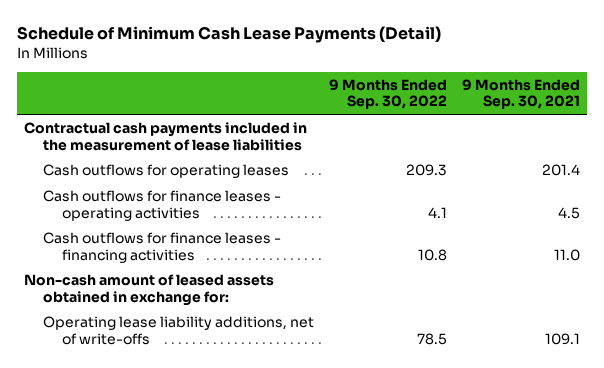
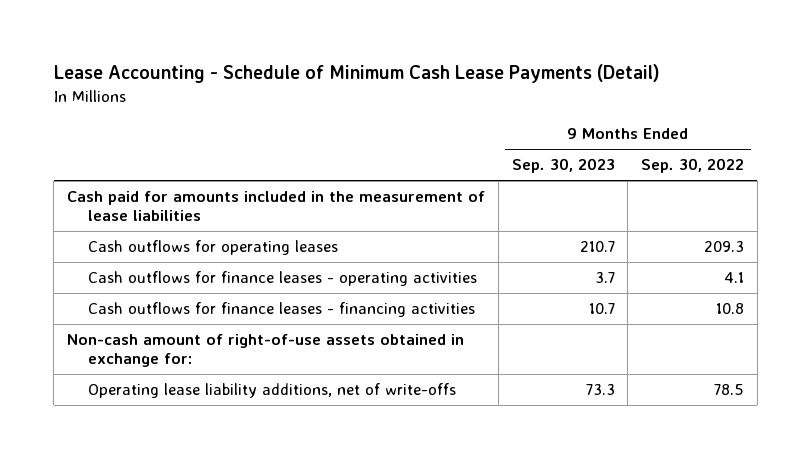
- Schedule of Minimum Cash Lease Payments (Detail)
+ Lease Accounting - Schedule of Minimum Cash Lease Payments (Detail)
- | 9 Months Ended Sep. 30, 2022 | 9 Months Ended Sep. 30, 2021
+ | 9 Months Ended Sep. 30, 2023 | 9 Months Ended Sep. 30, 2022
- Contractual cash payments included in the measurement of lease liabilities
+ Cash paid for amounts included in the measurement of lease liabilities
- Non-cash amount of leased assets obtained in exchange for:
+ Non-cash amount of right-of-use assets obtained in exchange for:

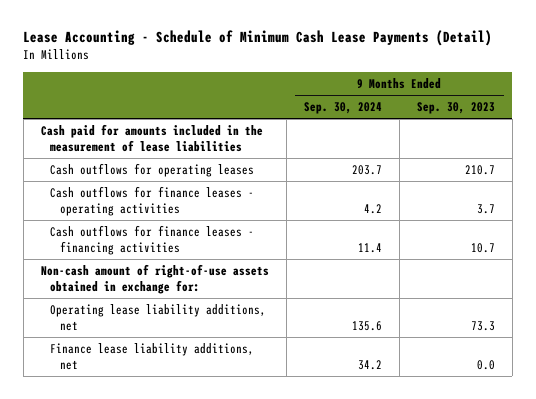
- | 9 Months Ended Sep. 30, 2023 | 9 Months Ended Sep. 30, 2022
+ | 9 Months Ended Sep. 30, 2024 | 9 Months Ended Sep. 30, 2023
- Operating lease liability additions, net of write-offs | 73.3 | 78.5
+ Operating lease liability additions, net | 135.6 | 73.3
+ Finance lease liability additions, net | 34.2 | 0.0

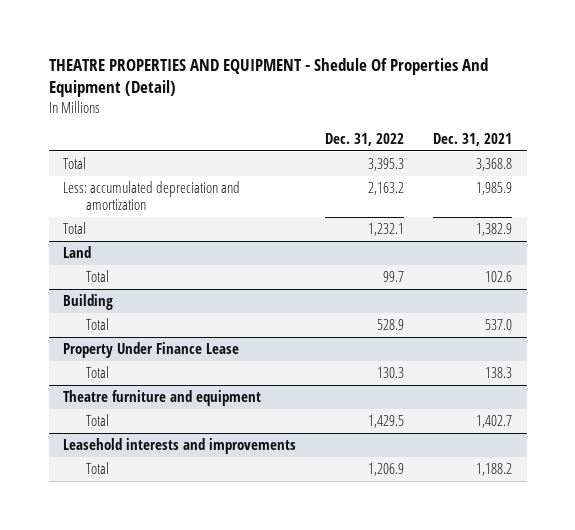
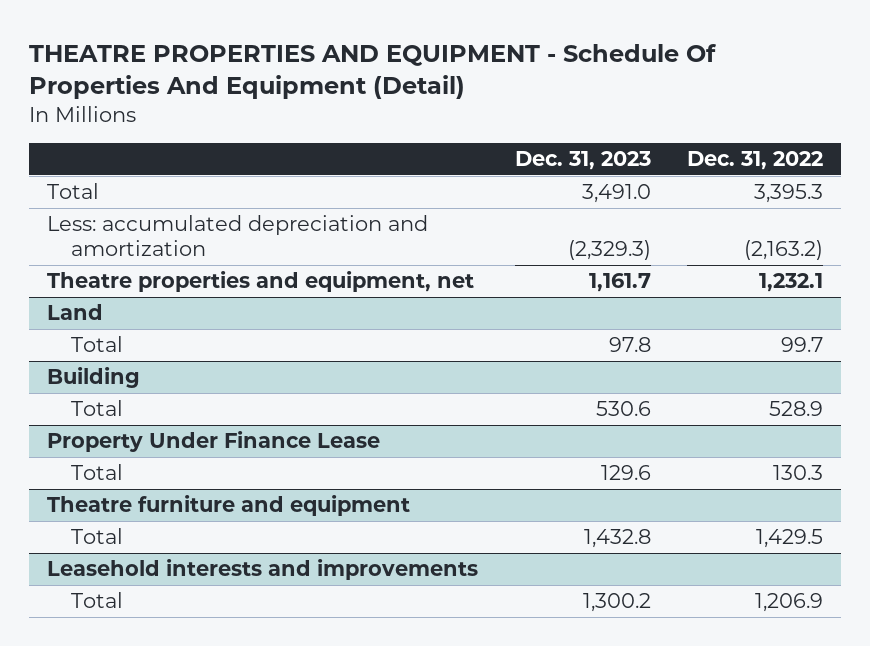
- THEATRE PROPERTIES AND EQUIPMENT - Shedule Of Properties And Equipment (Detail)
+ THEATRE PROPERTIES AND EQUIPMENT - Schedule Of Properties And Equipment (Detail)
- | Dec. 31, 2022 | Dec. 31, 2021
+ | Dec. 31, 2023 | Dec. 31, 2022
- Less: accumulated depreciation and amortization | 2,163.2 | 1,985.9
- Total | 1,232.1 | 1,382.9
+ Less: accumulated depreciation and amortization | (2,329.3) | (2,163.2)
+ Theatre properties and equipment, net | 1,161.7 | 1,232.1

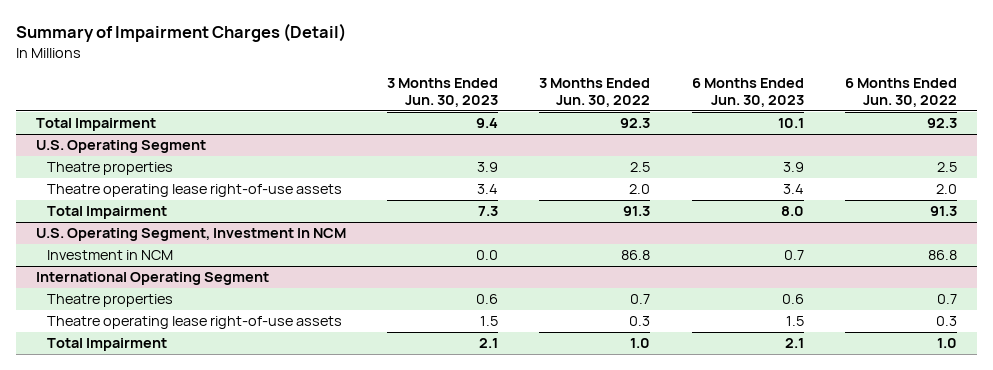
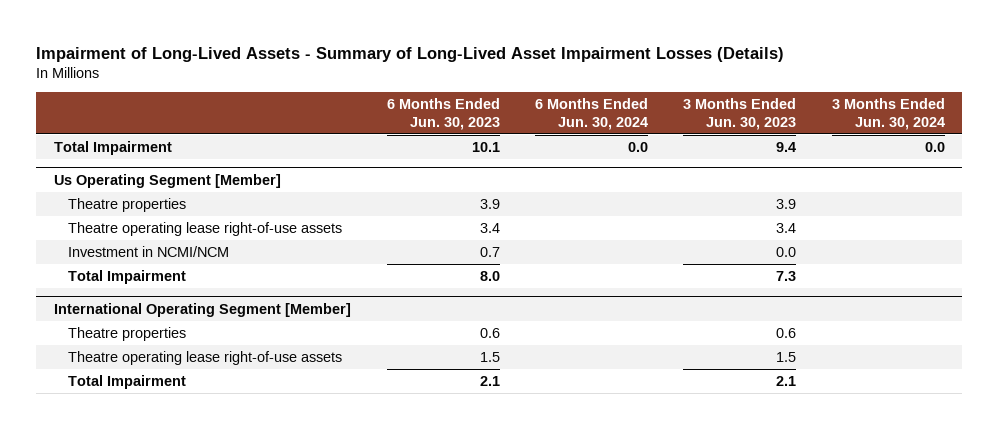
- Summary of Impairment Charges (Detail)
+ Impairment of Long-Lived Assets - Summary of Long-Lived Asset Impairment Losses (Details)
- | 3 Months Ended Jun. 30, 2023 | 3 Months Ended Jun. 30, 2022 | 6 Months Ended Jun. 30, 2023 | 6 Months Ended Jun. 30, 2022
+ | 6 Months Ended Jun. 30, 2023 | 6 Months Ended Jun. 30, 2024 | 3 Months Ended Jun. 30, 2023 | 3 Months Ended Jun. 30, 2024
- U.S. Operating Segment
+ Us Operating Segment [Member]
+ Investment in NCMI/NCM | 0.7 | | 0.0 |
- U.S. Operating Segment, Investment In NCM
- Investment in NCM | 0.0 | 86.8 | 0.7 | 86.8
- International Operating Segment
+ International Operating Segment [Member]

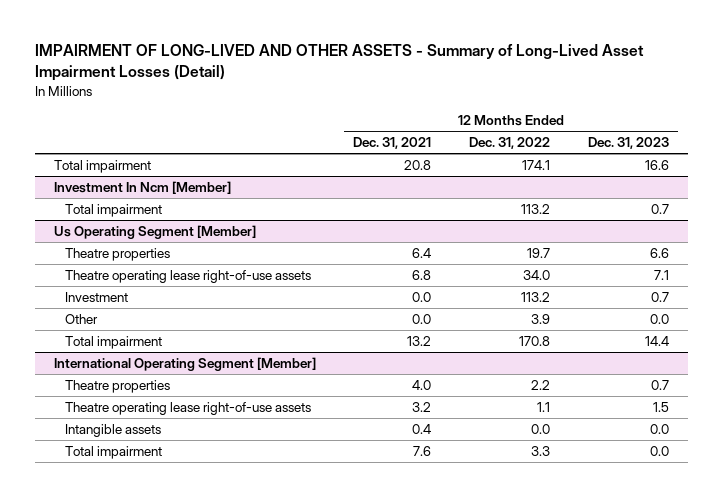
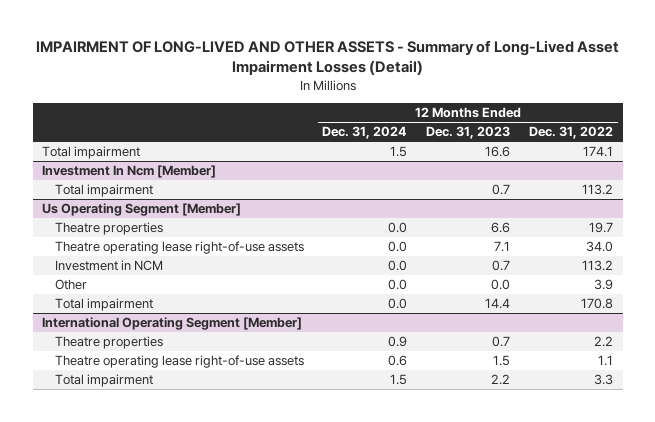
- | 12 Months Ended Dec. 31, 2021 | 12 Months Ended Dec. 31, 2022 | 12 Months Ended Dec. 31, 2023
+ | 12 Months Ended Dec. 31, 2024 | 12 Months Ended Dec. 31, 2023 | 12 Months Ended Dec. 31, 2022
@ Us Operating Segment [Member]
- Investment | 0.0 | 113.2 | 0.7
+ Investment in NCM | 0.0 | 0.7 | 113.2
@ International Operating Segment [Member]
- Intangible assets | 0.4 | 0.0 | 0.0
- Total impairment | 7.6 | 3.3 | 0.0
+ Total impairment | 1.5 | 2.2 | 3.3

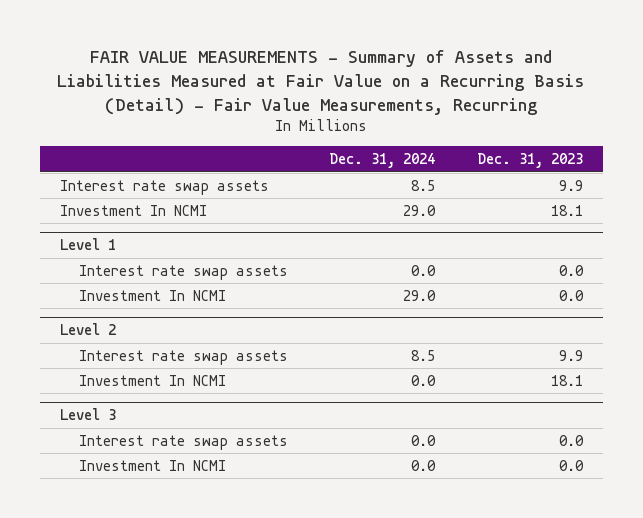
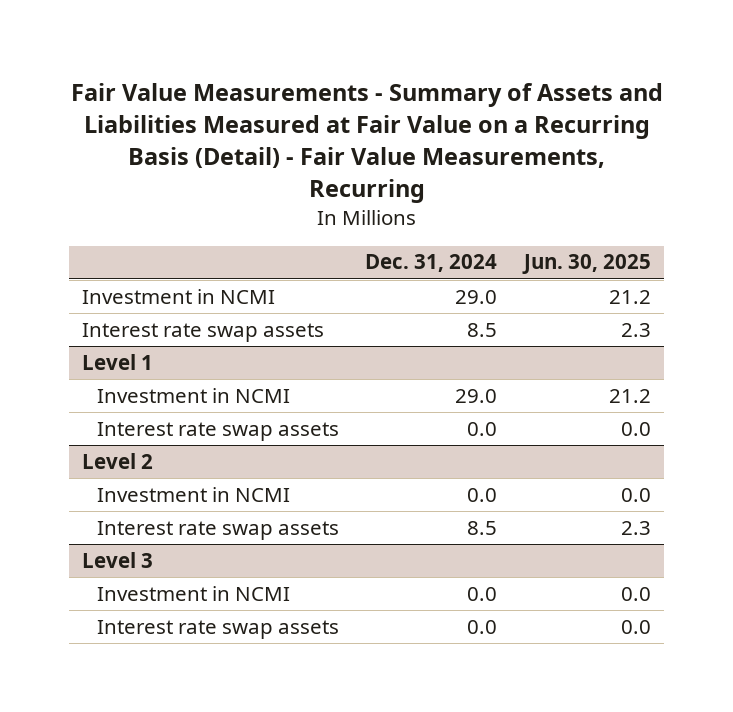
- FAIR VALUE MEASUREMENTS - Summary of Assets and Liabilities Measured at Fair Value on a Recurring Basis (Detail) - Fair Value Measurements, Recurring
+ Fair Value Measurements - Summary of Assets and Liabilities Measured at Fair Value on a Recurring Basis (Detail) - Fair Value Measurements, Recurring
- | Dec. 31, 2024 | Dec. 31, 2023
+ | Dec. 31, 2024 | Jun. 30, 2025
+ Investment in NCMI | 29.0 | 21.2
- Investment In NCMI | 29.0 | 18.1
@ Level 1
+ Investment in NCMI | 29.0 | 21.2
- Investment In NCMI | 29.0 | 0.0
@ Level 2
+ Investment in NCMI | 0.0 | 0.0
- Investment In NCMI | 0.0 | 18.1
@ Level 3
+ Investment in NCMI | 0.0 | 0.0
- Investment In NCMI | 0.0 | 0.0

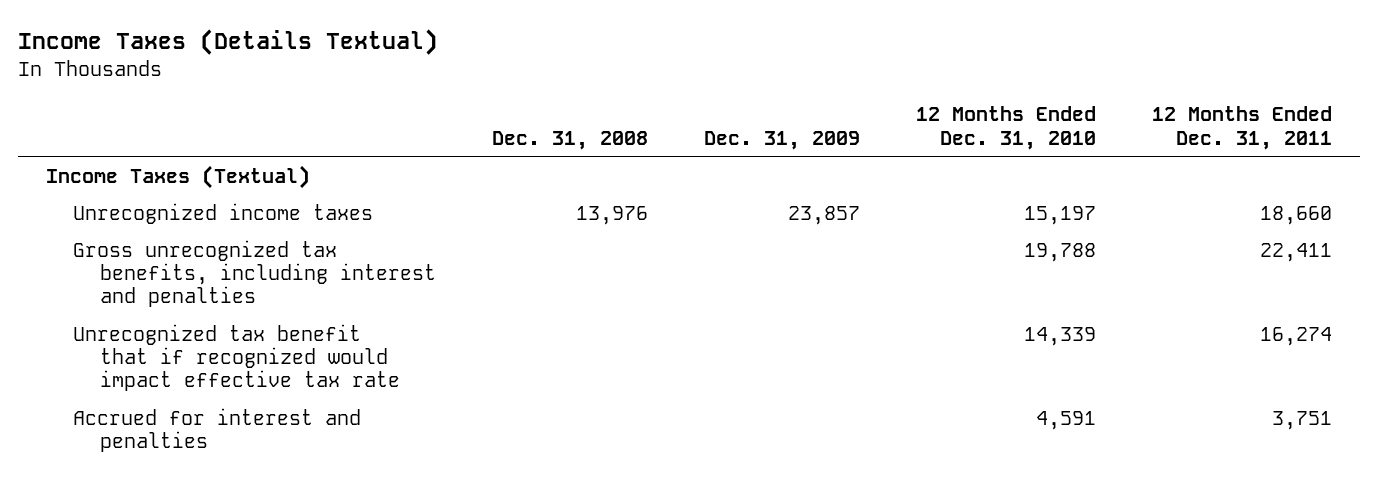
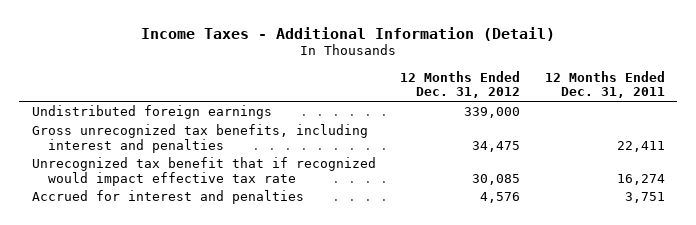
- Income Taxes (Details Textual)
+ Income Taxes - Additional Information (Detail)
- | Dec. 31, 2008 | Dec. 31, 2009 | 12 Months Ended Dec. 31, 2010 | 12 Months Ended Dec. 31, 2011
+ | 12 Months Ended Dec. 31, 2012 | 12 Months Ended Dec. 31, 2011
- Income Taxes (Textual)
- Unrecognized income taxes | 13,976 | 23,857 | 15,197 | 18,660
+ Undistributed foreign earnings | 339,000 |

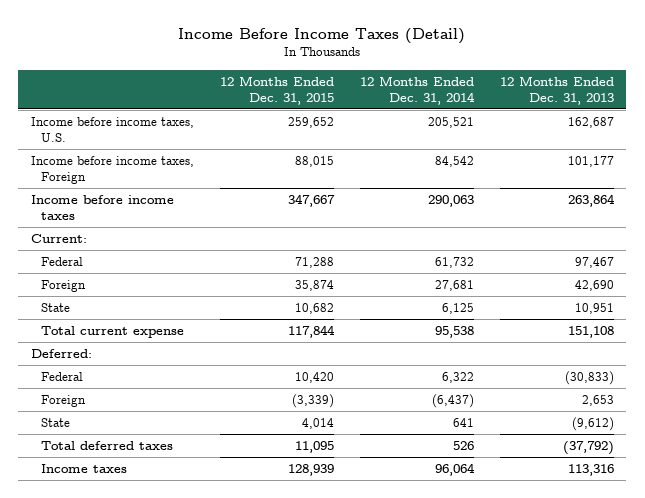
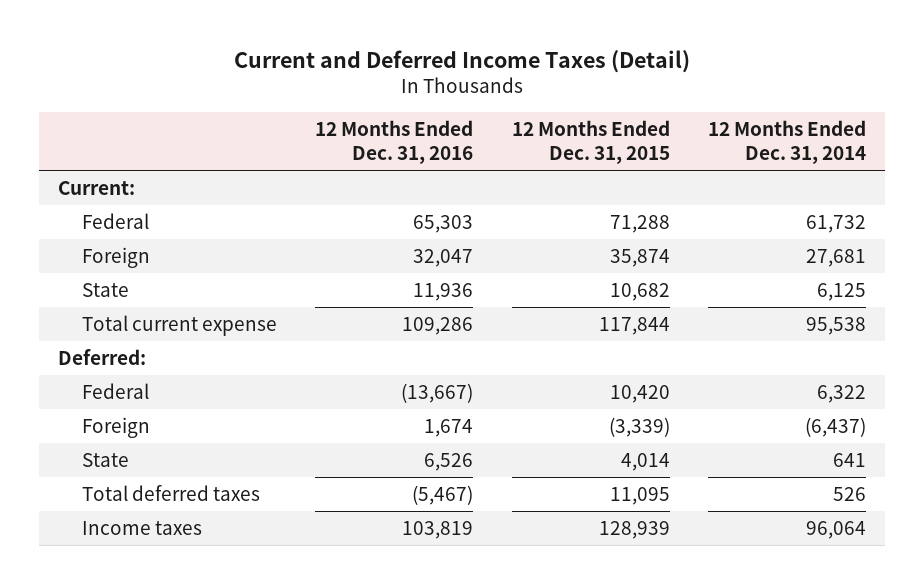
- Income Before Income Taxes (Detail)
+ Current and Deferred Income Taxes (Detail)
- | 12 Months Ended Dec. 31, 2015 | 12 Months Ended Dec. 31, 2014 | 12 Months Ended Dec. 31, 2013
+ | 12 Months Ended Dec. 31, 2016 | 12 Months Ended Dec. 31, 2015 | 12 Months Ended Dec. 31, 2014
- Income before income taxes, U.S. | 259,652 | 205,521 | 162,687
- Income before income taxes, Foreign | 88,015 | 84,542 | 101,177
- Income before income taxes | 347,667 | 290,063 | 263,864

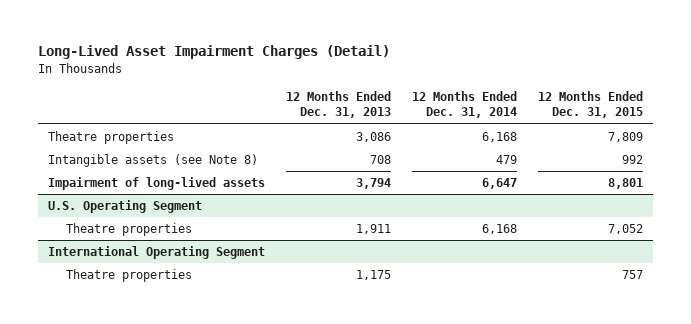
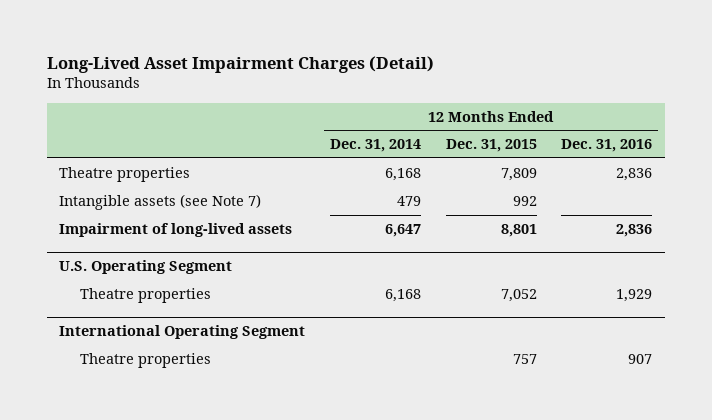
- | 12 Months Ended Dec. 31, 2013 | 12 Months Ended Dec. 31, 2014 | 12 Months Ended Dec. 31, 2015
+ | 12 Months Ended Dec. 31, 2014 | 12 Months Ended Dec. 31, 2015 | 12 Months Ended Dec. 31, 2016
- Intangible assets (see Note 8) | 708 | 479 | 992
+ Intangible assets (see Note 7) | 479 | 992 |

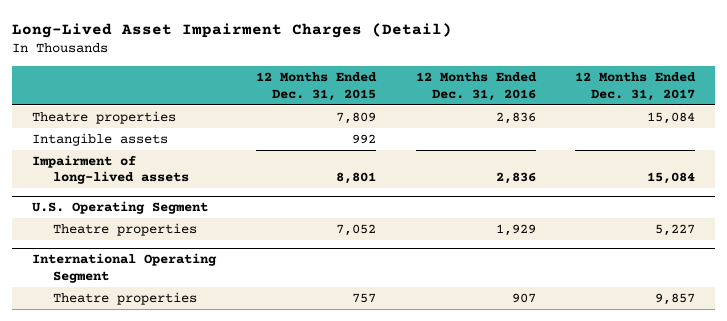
- | 12 Months Ended Dec. 31, 2014 | 12 Months Ended Dec. 31, 2015 | 12 Months Ended Dec. 31, 2016
+ | 12 Months Ended Dec. 31, 2015 | 12 Months Ended Dec. 31, 2016 | 12 Months Ended Dec. 31, 2017
- Intangible assets (see Note 7) | 479 | 992 |
+ Intangible assets | 992 | |

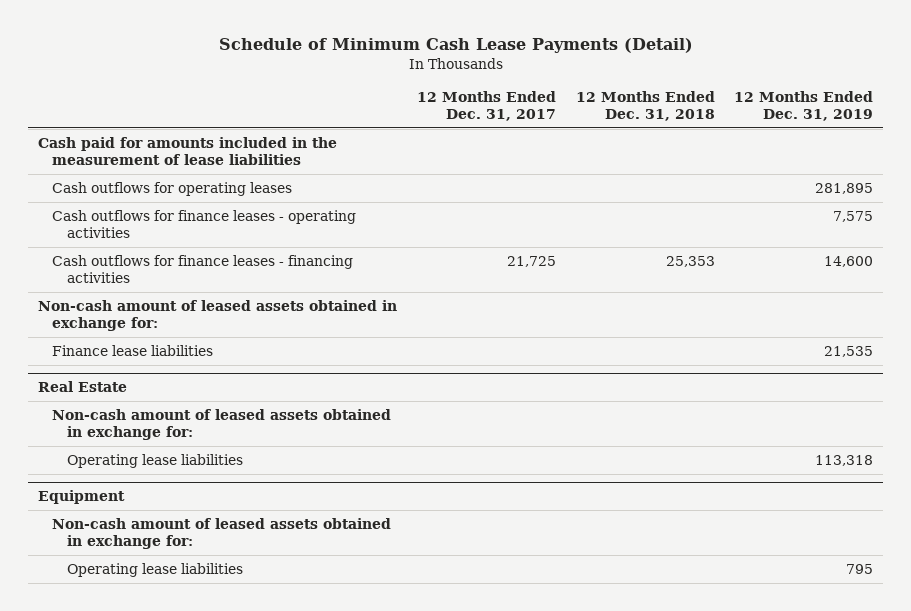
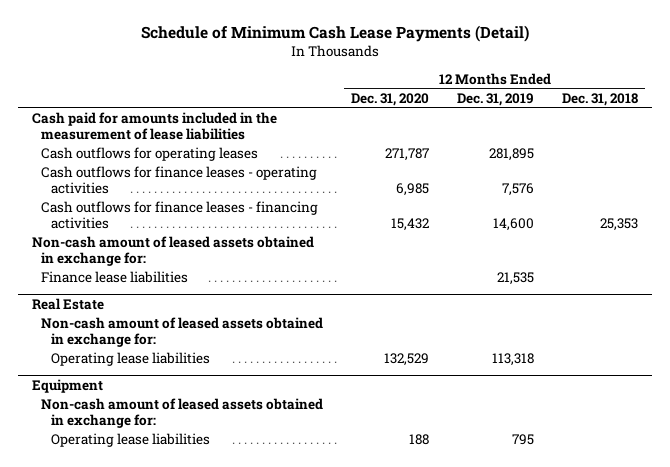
- | 12 Months Ended Dec. 31, 2017 | 12 Months Ended Dec. 31, 2018 | 12 Months Ended Dec. 31, 2019
+ | 12 Months Ended Dec. 31, 2020 | 12 Months Ended Dec. 31, 2019 | 12 Months Ended Dec. 31, 2018
- Cash outflows for finance leases - operating activities | | | 7,575
+ Cash outflows for finance leases - operating activities | 6,985 | 7,576 |

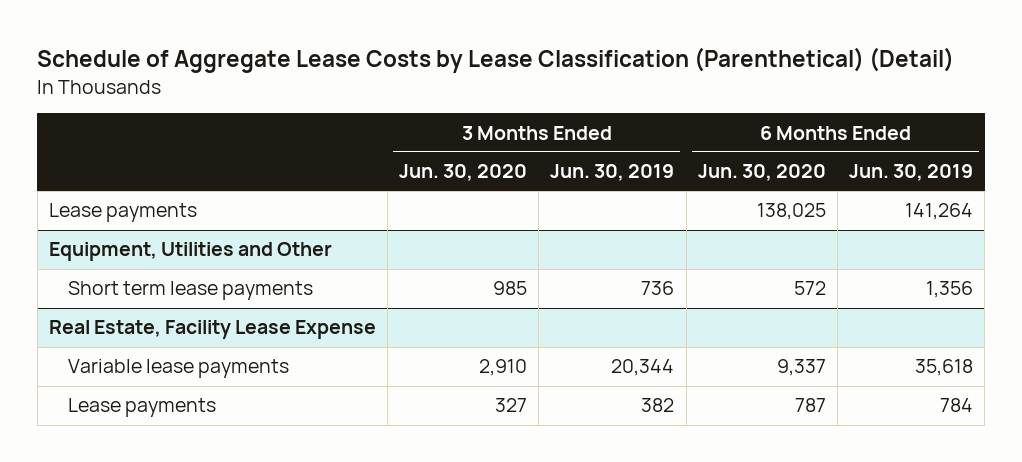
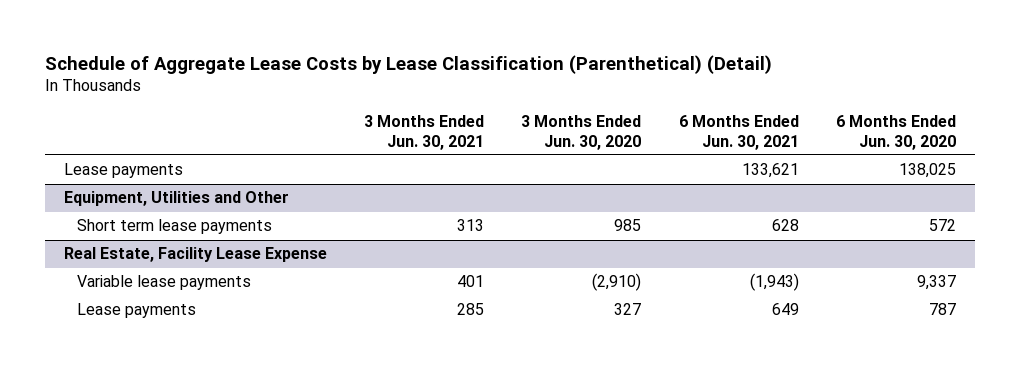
- | 3 Months Ended Jun. 30, 2020 | 3 Months Ended Jun. 30, 2019 | 6 Months Ended Jun. 30, 2020 | 6 Months Ended Jun. 30, 2019
+ | 3 Months Ended Jun. 30, 2021 | 3 Months Ended Jun. 30, 2020 | 6 Months Ended Jun. 30, 2021 | 6 Months Ended Jun. 30, 2020
@ Real Estate, Facility Lease Expense
- Variable lease payments | 2,910 | 20,344 | 9,337 | 35,618
+ Variable lease payments | 401 | (2,910) | (1,943) | 9,337

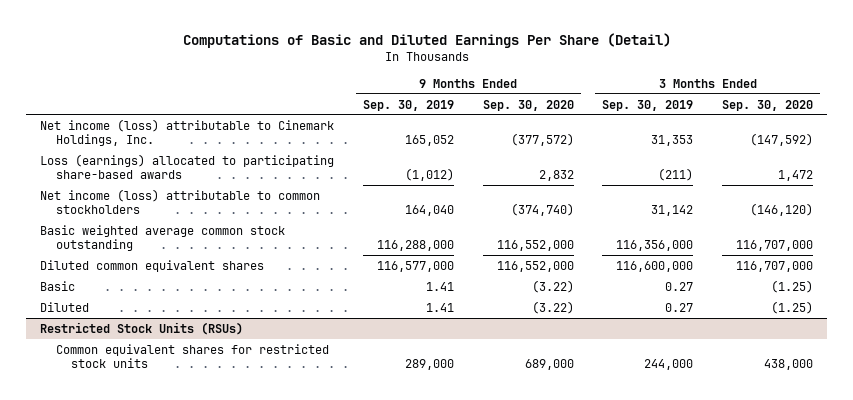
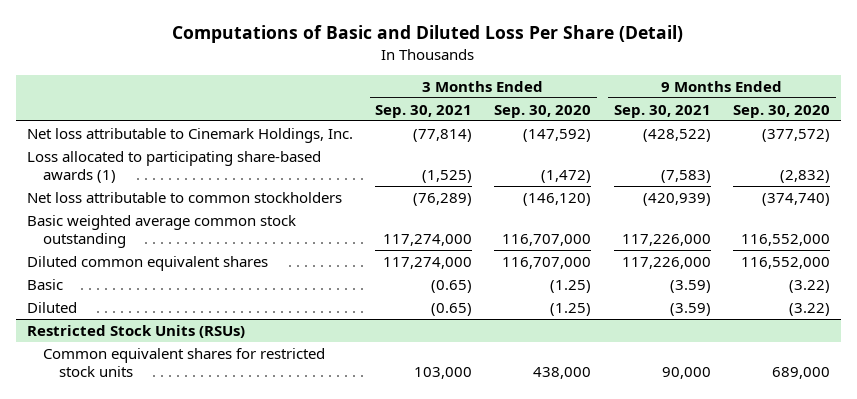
- Computations of Basic and Diluted Earnings Per Share (Detail)
+ Computations of Basic and Diluted Loss Per Share (Detail)
- | 9 Months Ended Sep. 30, 2019 | 9 Months Ended Sep. 30, 2020 | 3 Months Ended Sep. 30, 2019 | 3 Months Ended Sep. 30, 2020
+ | 3 Months Ended Sep. 30, 2021 | 3 Months Ended Sep. 30, 2020 | 9 Months Ended Sep. 30, 2021 | 9 Months Ended Sep. 30, 2020
- Net income (loss) attributable to Cinemark Holdings, Inc. | 165,052 | (377,572) | 31,353 | (147,592)
- Loss (earnings) allocated to participating share-based awards | (1,012) | 2,832 | (211) | 1,472
- Net income (loss) attributable to common stockholders | 164,040 | (374,740) | 31,142 | (146,120)
+ Net loss attributable to Cinemark Holdings, Inc. | (77,814) | (147,592) | (428,522) | (377,572)
+ Loss allocated to participating share-based awards (1) | (1,525) | (1,472) | (7,583) | (2,832)
+ Net loss attributable to common stockholders | (76,289) | (146,120) | (420,939) | (374,740)

